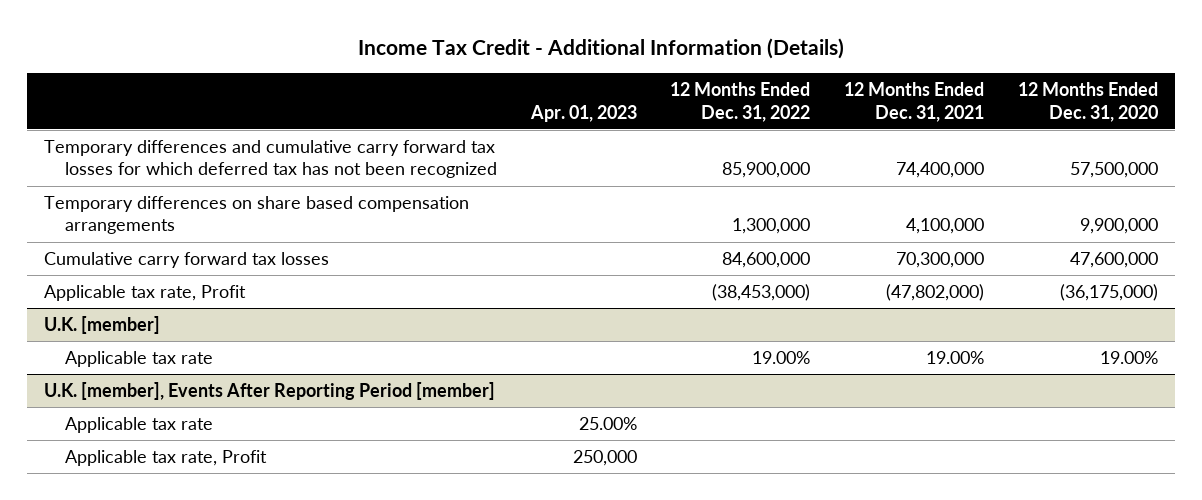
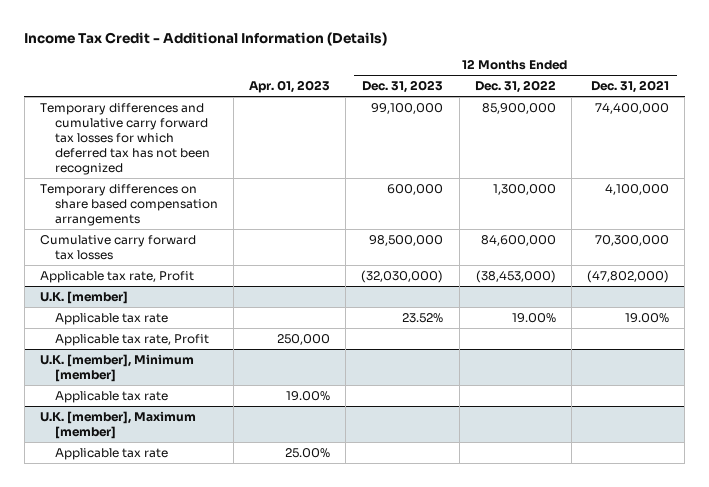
- | Apr. 01, 2023 | 12 Months Ended Dec. 31, 2022 | 12 Months Ended Dec. 31, 2021 | 12 Months Ended Dec. 31, 2020
+ | Apr. 01, 2023 | 12 Months Ended Dec. 31, 2023 | 12 Months Ended Dec. 31, 2022 | 12 Months Ended Dec. 31, 2021
- U.K. [member], Events After Reporting Period [member]
- Applicable tax rate | 25.00% | | |
+ U.K. [member], Minimum [member]
+ Applicable tax rate | 19.00% | | |
+ U.K. [member], Maximum [member]
+ Applicable tax rate | 25.00% | | |

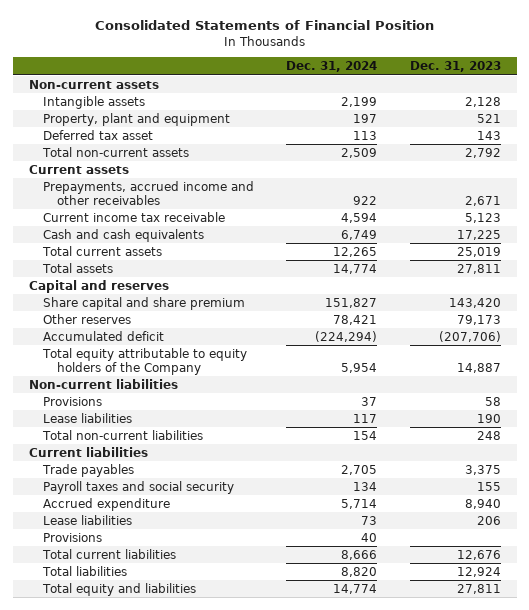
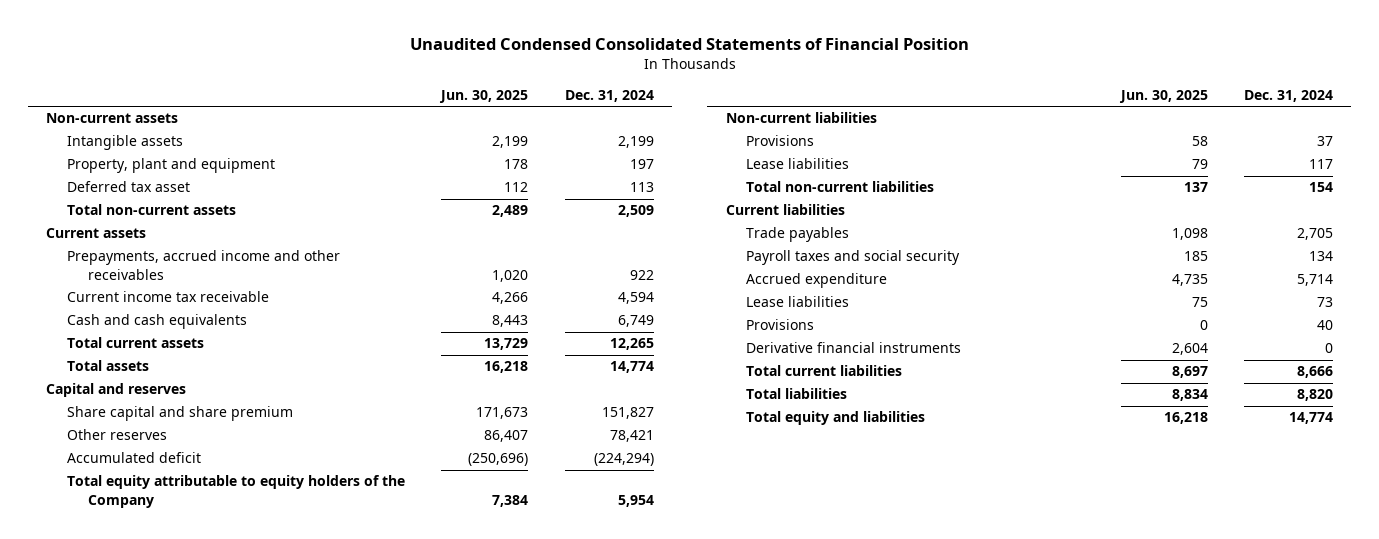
- Consolidated Statements of Financial Position
+ Unaudited Condensed Consolidated Statements of Financial Position
- | Dec. 31, 2024 | Dec. 31, 2023
+ | Jun. 30, 2025 | Dec. 31, 2024
+ Derivative financial instruments | 2,604 | 0

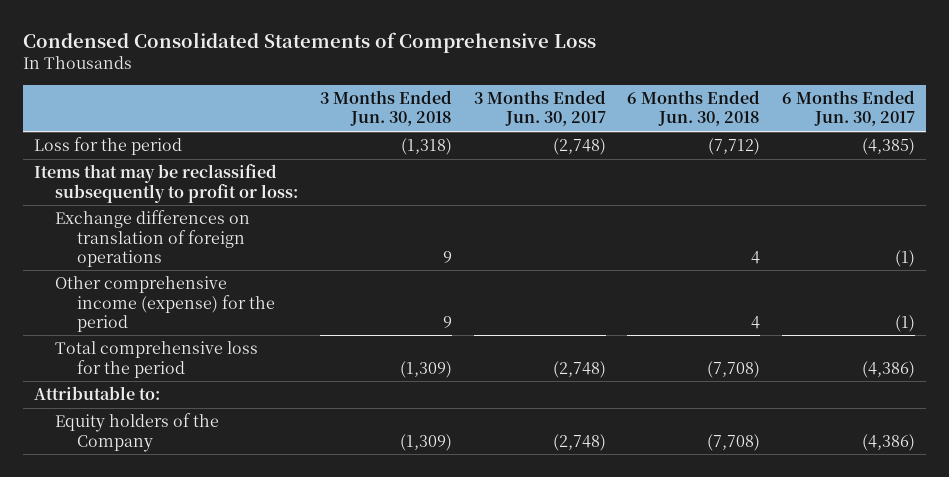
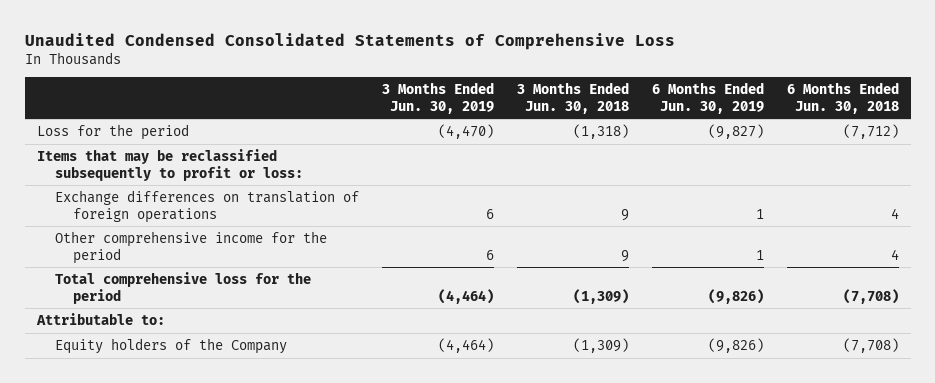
- Condensed Consolidated Statements of Comprehensive Loss
+ Unaudited Condensed Consolidated Statements of Comprehensive Loss
- | 3 Months Ended Jun. 30, 2018 | 3 Months Ended Jun. 30, 2017 | 6 Months Ended Jun. 30, 2018 | 6 Months Ended Jun. 30, 2017
+ | 3 Months Ended Jun. 30, 2019 | 3 Months Ended Jun. 30, 2018 | 6 Months Ended Jun. 30, 2019 | 6 Months Ended Jun. 30, 2018
- Other comprehensive income (expense) for the period | 9 | | 4 | (1)
+ Other comprehensive income for the period | 6 | 9 | 1 | 4

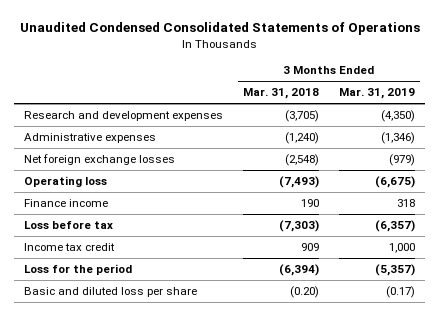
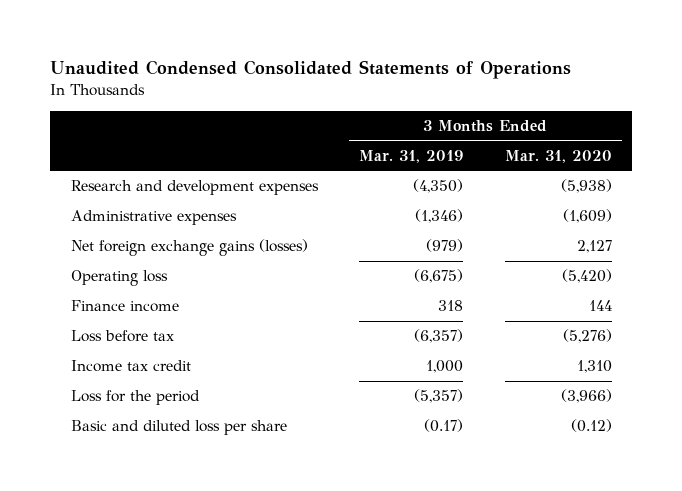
- | 3 Months Ended Mar. 31, 2018 | 3 Months Ended Mar. 31, 2019
+ | 3 Months Ended Mar. 31, 2019 | 3 Months Ended Mar. 31, 2020
- Net foreign exchange losses | (2,548) | (979)
+ Net foreign exchange gains (losses) | (979) | 2,127

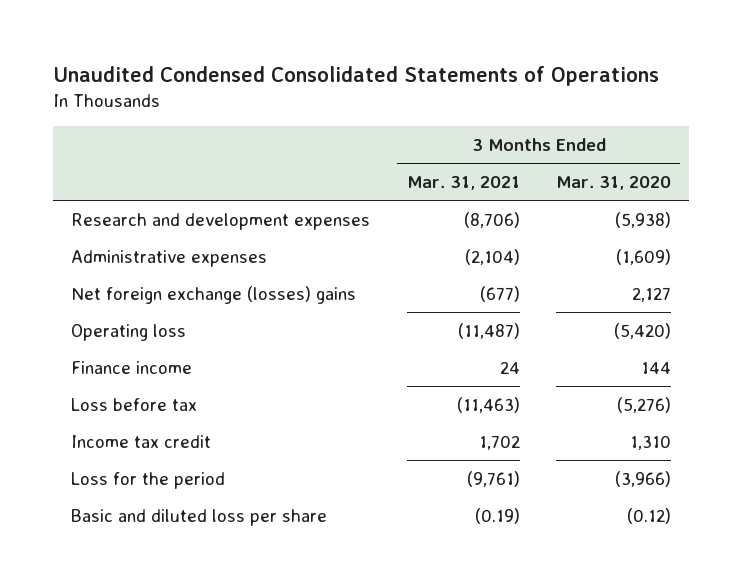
- | 3 Months Ended Mar. 31, 2019 | 3 Months Ended Mar. 31, 2020
+ | 3 Months Ended Mar. 31, 2021 | 3 Months Ended Mar. 31, 2020
- Net foreign exchange gains (losses) | (979) | 2,127
+ Net foreign exchange (losses) gains | (677) | 2,127

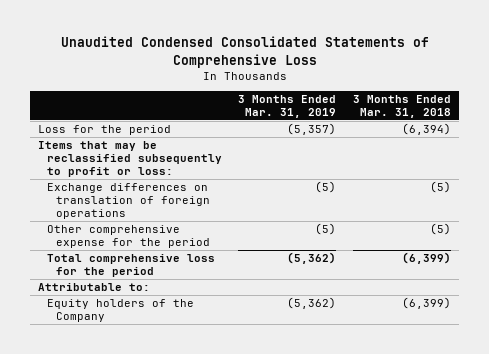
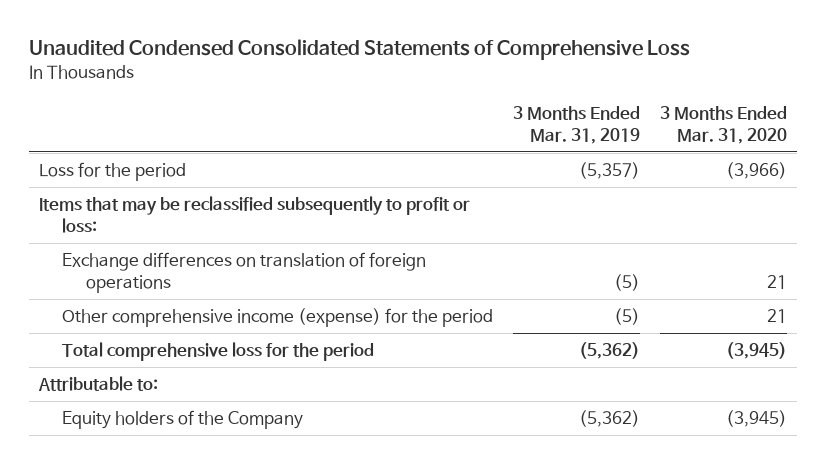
- | 3 Months Ended Mar. 31, 2019 | 3 Months Ended Mar. 31, 2018
+ | 3 Months Ended Mar. 31, 2019 | 3 Months Ended Mar. 31, 2020
- Other comprehensive expense for the period | (5) | (5)
+ Other comprehensive income (expense) for the period | (5) | 21

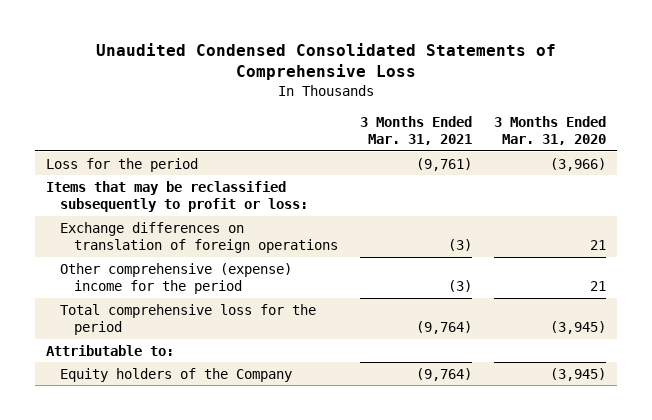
- | 3 Months Ended Mar. 31, 2019 | 3 Months Ended Mar. 31, 2020
+ | 3 Months Ended Mar. 31, 2021 | 3 Months Ended Mar. 31, 2020
- Other comprehensive income (expense) for the period | (5) | 21
+ Other comprehensive (expense) income for the period | (3) | 21

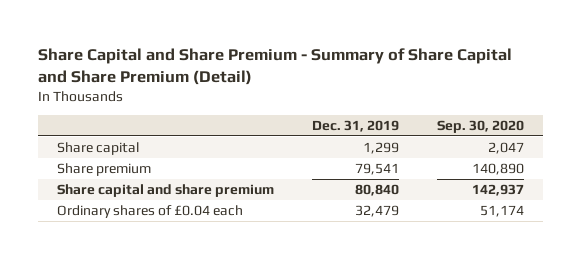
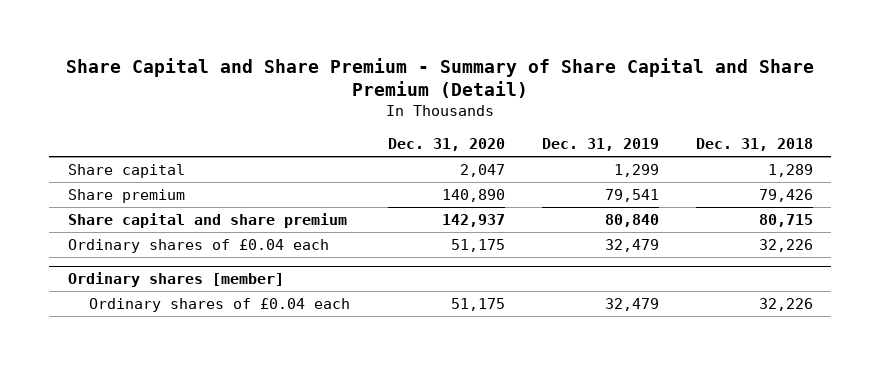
- | Dec. 31, 2019 | Sep. 30, 2020
+ | Dec. 31, 2020 | Dec. 31, 2019 | Dec. 31, 2018
+ Ordinary shares [member]
+ Ordinary shares of £0.04 each | 51,175 | 32,479 | 32,226

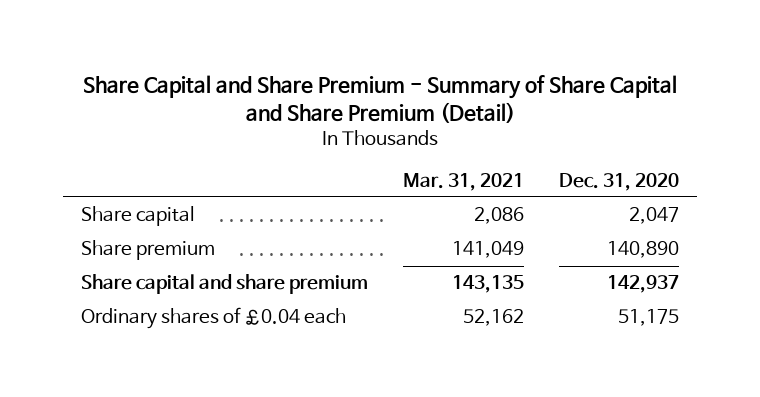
- | Dec. 31, 2020 | Dec. 31, 2019 | Dec. 31, 2018
+ | Mar. 31, 2021 | Dec. 31, 2020
- Ordinary shares [member]
- Ordinary shares of £0.04 each | 51,175 | 32,479 | 32,226

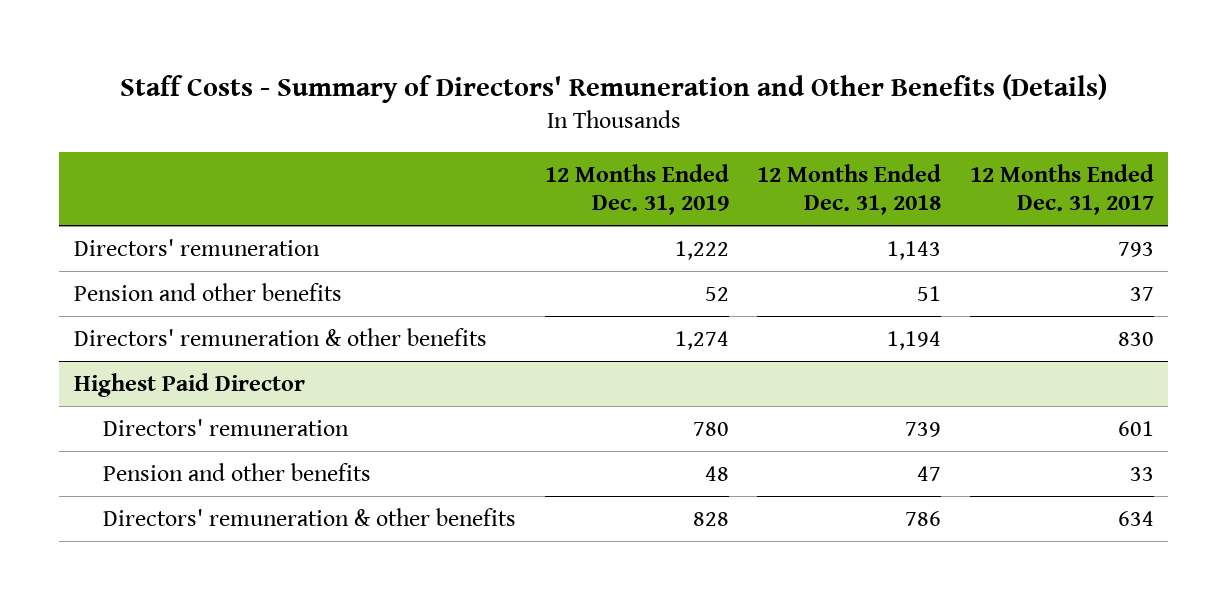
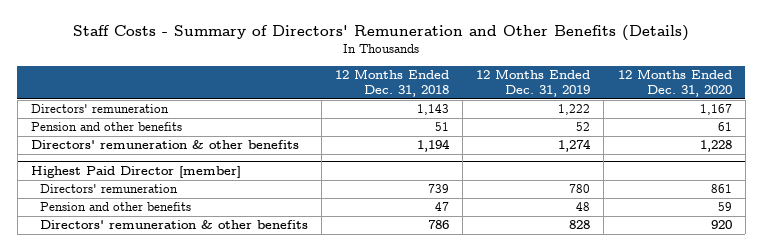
- | 12 Months Ended Dec. 31, 2019 | 12 Months Ended Dec. 31, 2018 | 12 Months Ended Dec. 31, 2017
+ | 12 Months Ended Dec. 31, 2018 | 12 Months Ended Dec. 31, 2019 | 12 Months Ended Dec. 31, 2020
- Highest Paid Director
+ Highest Paid Director [member]

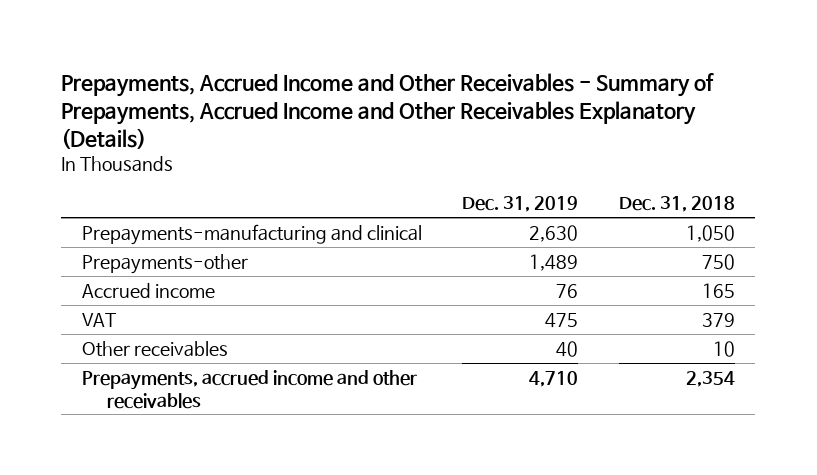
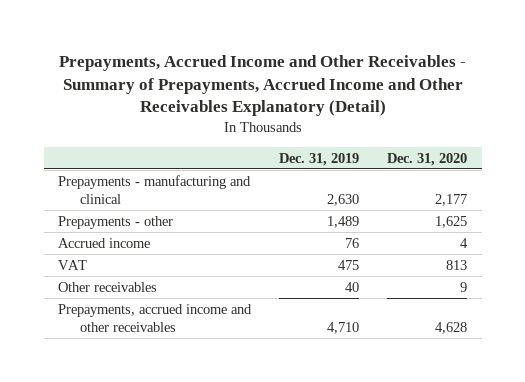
- Prepayments, Accrued Income and Other Receivables - Summary of Prepayments, Accrued Income and Other Receivables Explanatory (Details)
+ Prepayments, Accrued Income and Other Receivables - Summary of Prepayments, Accrued Income and Other Receivables Explanatory (Detail)
- | Dec. 31, 2019 | Dec. 31, 2018
+ | Dec. 31, 2019 | Dec. 31, 2020
- Prepayments-manufacturing and clinical | 2,630 | 1,050
- Prepayments-other | 1,489 | 750
+ Prepayments - manufacturing and clinical | 2,630 | 2,177
+ Prepayments - other | 1,489 | 1,625

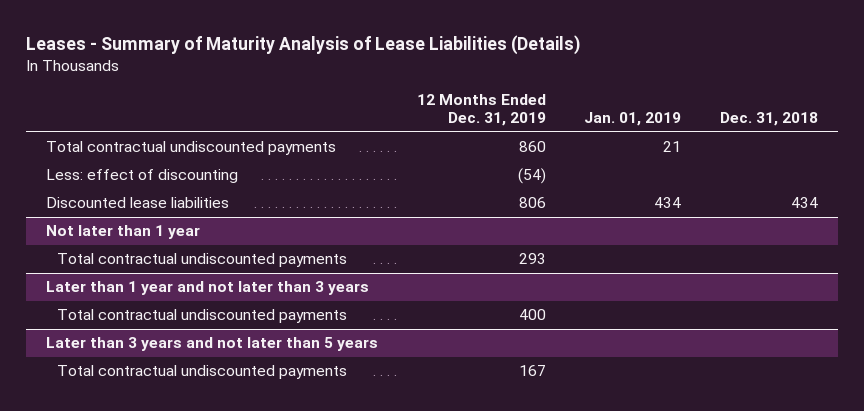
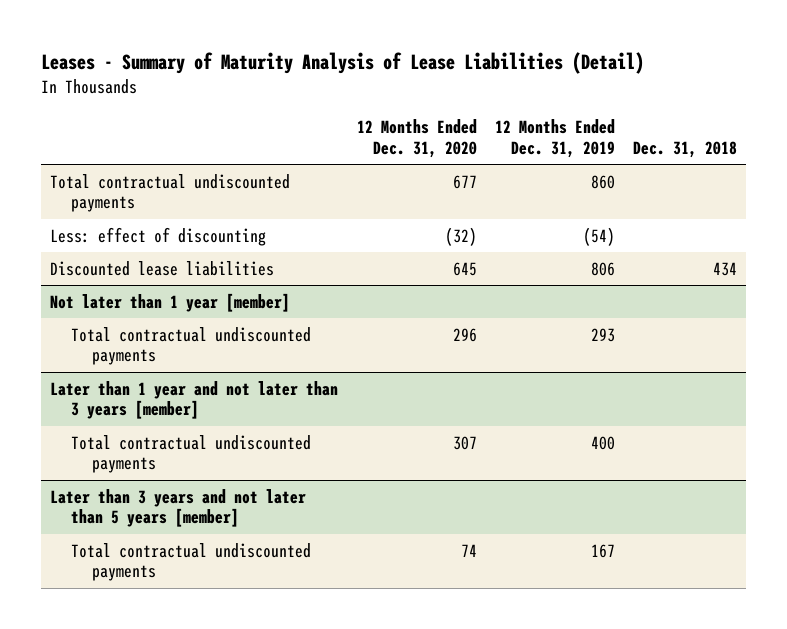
- Leases - Summary of Maturity Analysis of Lease Liabilities (Details)
+ Leases - Summary of Maturity Analysis of Lease Liabilities (Detail)
- | 12 Months Ended Dec. 31, 2019 | Jan. 01, 2019 | Dec. 31, 2018
+ | 12 Months Ended Dec. 31, 2020 | 12 Months Ended Dec. 31, 2019 | Dec. 31, 2018
- Not later than 1 year
+ Not later than 1 year [member]
- Later than 1 year and not later than 3 years
+ Later than 1 year and not later than 3 years [member]
- Later than 3 years and not later than 5 years
+ Later than 3 years and not later than 5 years [member]

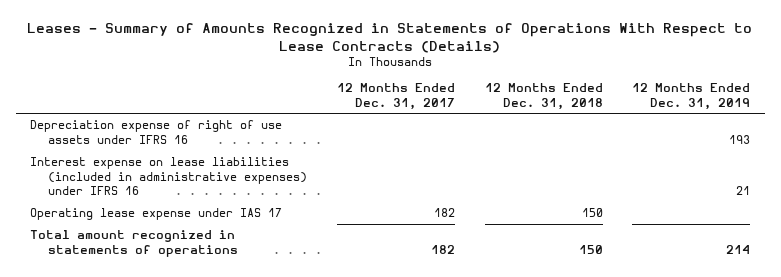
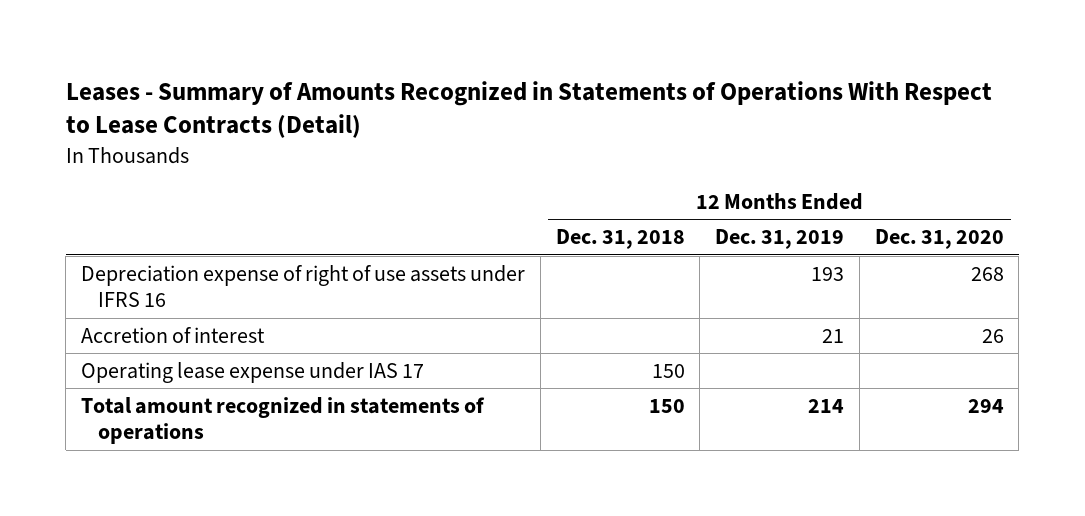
- Leases - Summary of Amounts Recognized in Statements of Operations With Respect to Lease Contracts (Details)
+ Leases - Summary of Amounts Recognized in Statements of Operations With Respect to Lease Contracts (Detail)
- | 12 Months Ended Dec. 31, 2017 | 12 Months Ended Dec. 31, 2018 | 12 Months Ended Dec. 31, 2019
+ | 12 Months Ended Dec. 31, 2018 | 12 Months Ended Dec. 31, 2019 | 12 Months Ended Dec. 31, 2020
- Interest expense on lease liabilities (included in administrative expenses) under IFRS 16 | | | 21
+ Accretion of interest | | 21 | 26

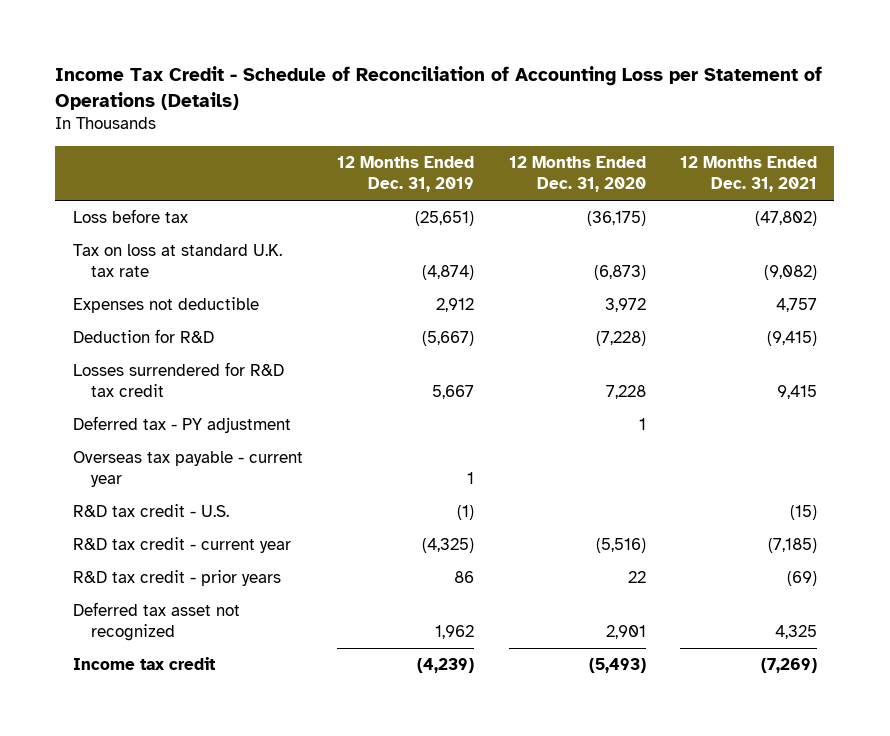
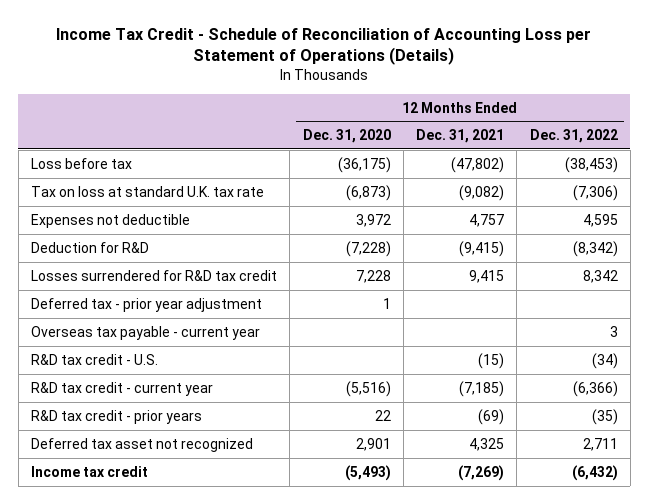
- | 12 Months Ended Dec. 31, 2019 | 12 Months Ended Dec. 31, 2020 | 12 Months Ended Dec. 31, 2021
+ | 12 Months Ended Dec. 31, 2020 | 12 Months Ended Dec. 31, 2021 | 12 Months Ended Dec. 31, 2022
- Deferred tax - PY adjustment | | 1 |
+ Deferred tax - prior year adjustment | 1 | |

